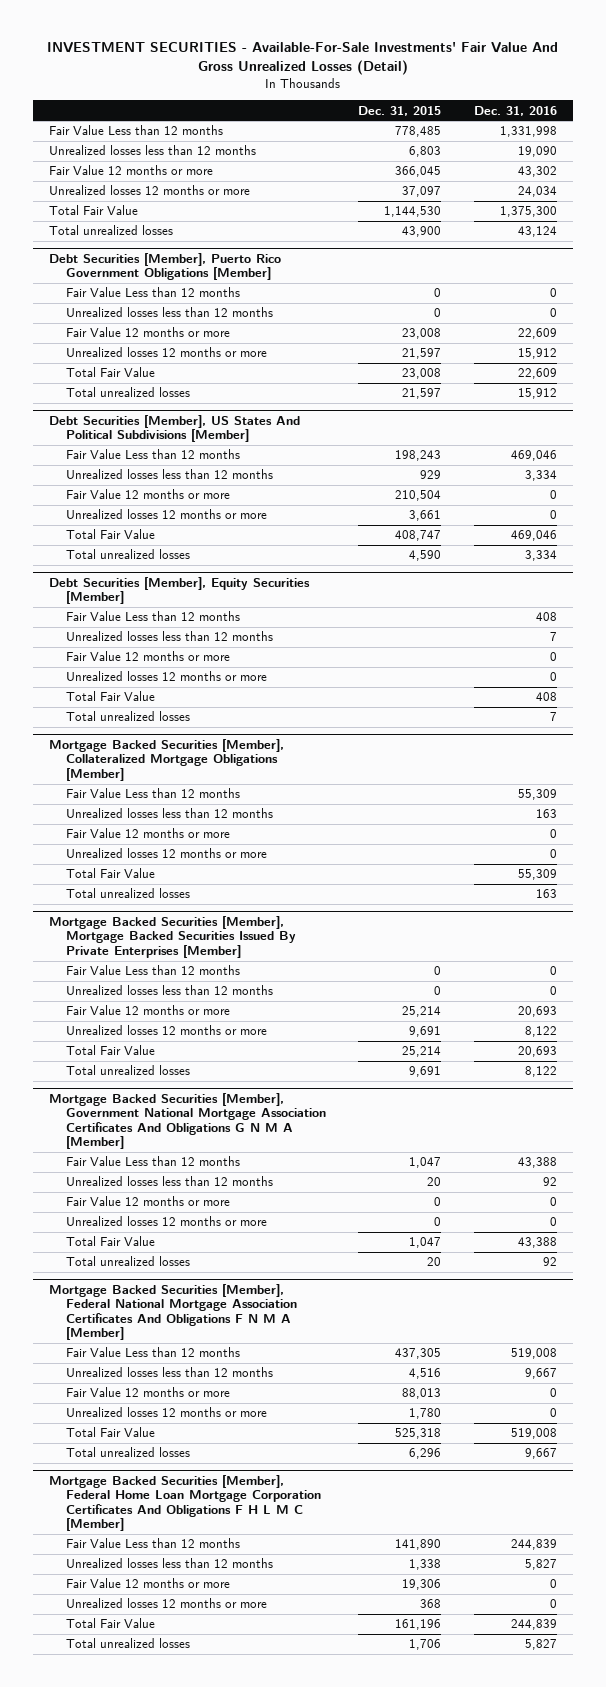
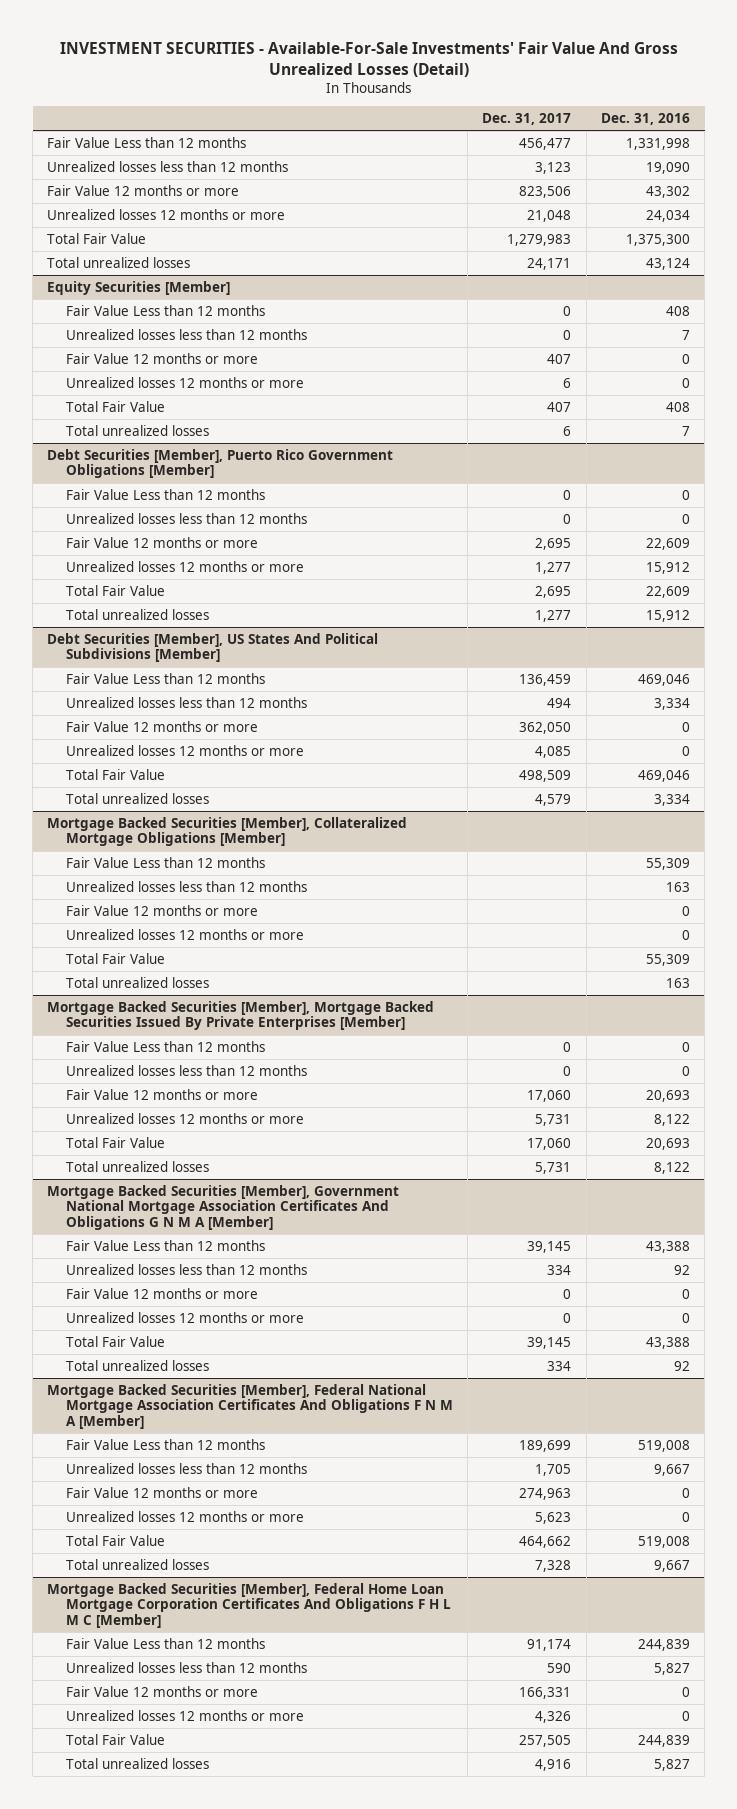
- | Dec. 31, 2015 | Dec. 31, 2016
+ | Dec. 31, 2017 | Dec. 31, 2016
+ Equity Securities [Member]
+ Fair Value Less than 12 months | 0 | 408
+ Unrealized losses less than 12 months | 0 | 7
+ Fair Value 12 months or more | 407 | 0
+ Unrealized losses 12 months or more | 6 | 0
+ Total Fair Value | 407 | 408
+ Total unrealized losses | 6 | 7
- Debt Securities [Member], Equity Securities [Member]
- Fair Value Less than 12 months | | 408
- Unrealized losses less than 12 months | | 7
- Fair Value 12 months or more | | 0
- Unrealized losses 12 months or more | | 0
- Total Fair Value | | 408
- Total unrealized losses | | 7

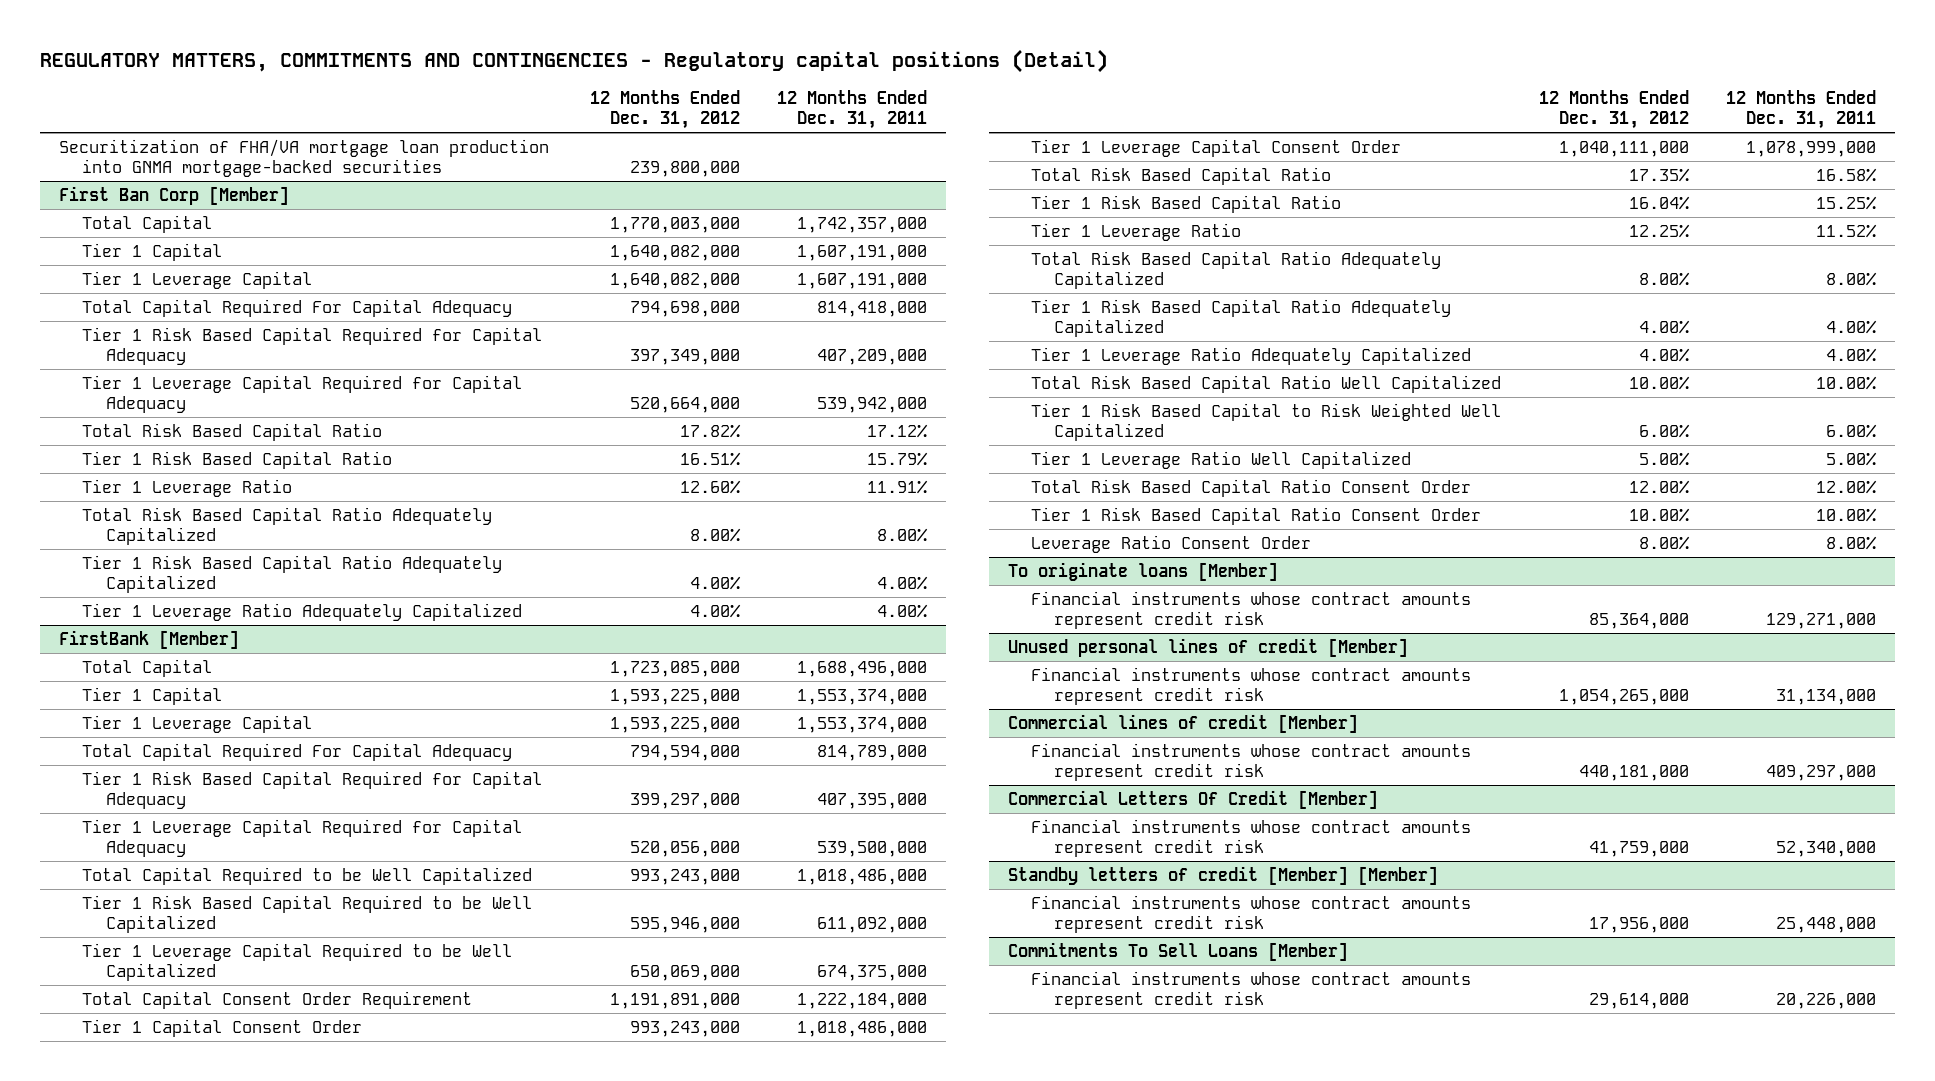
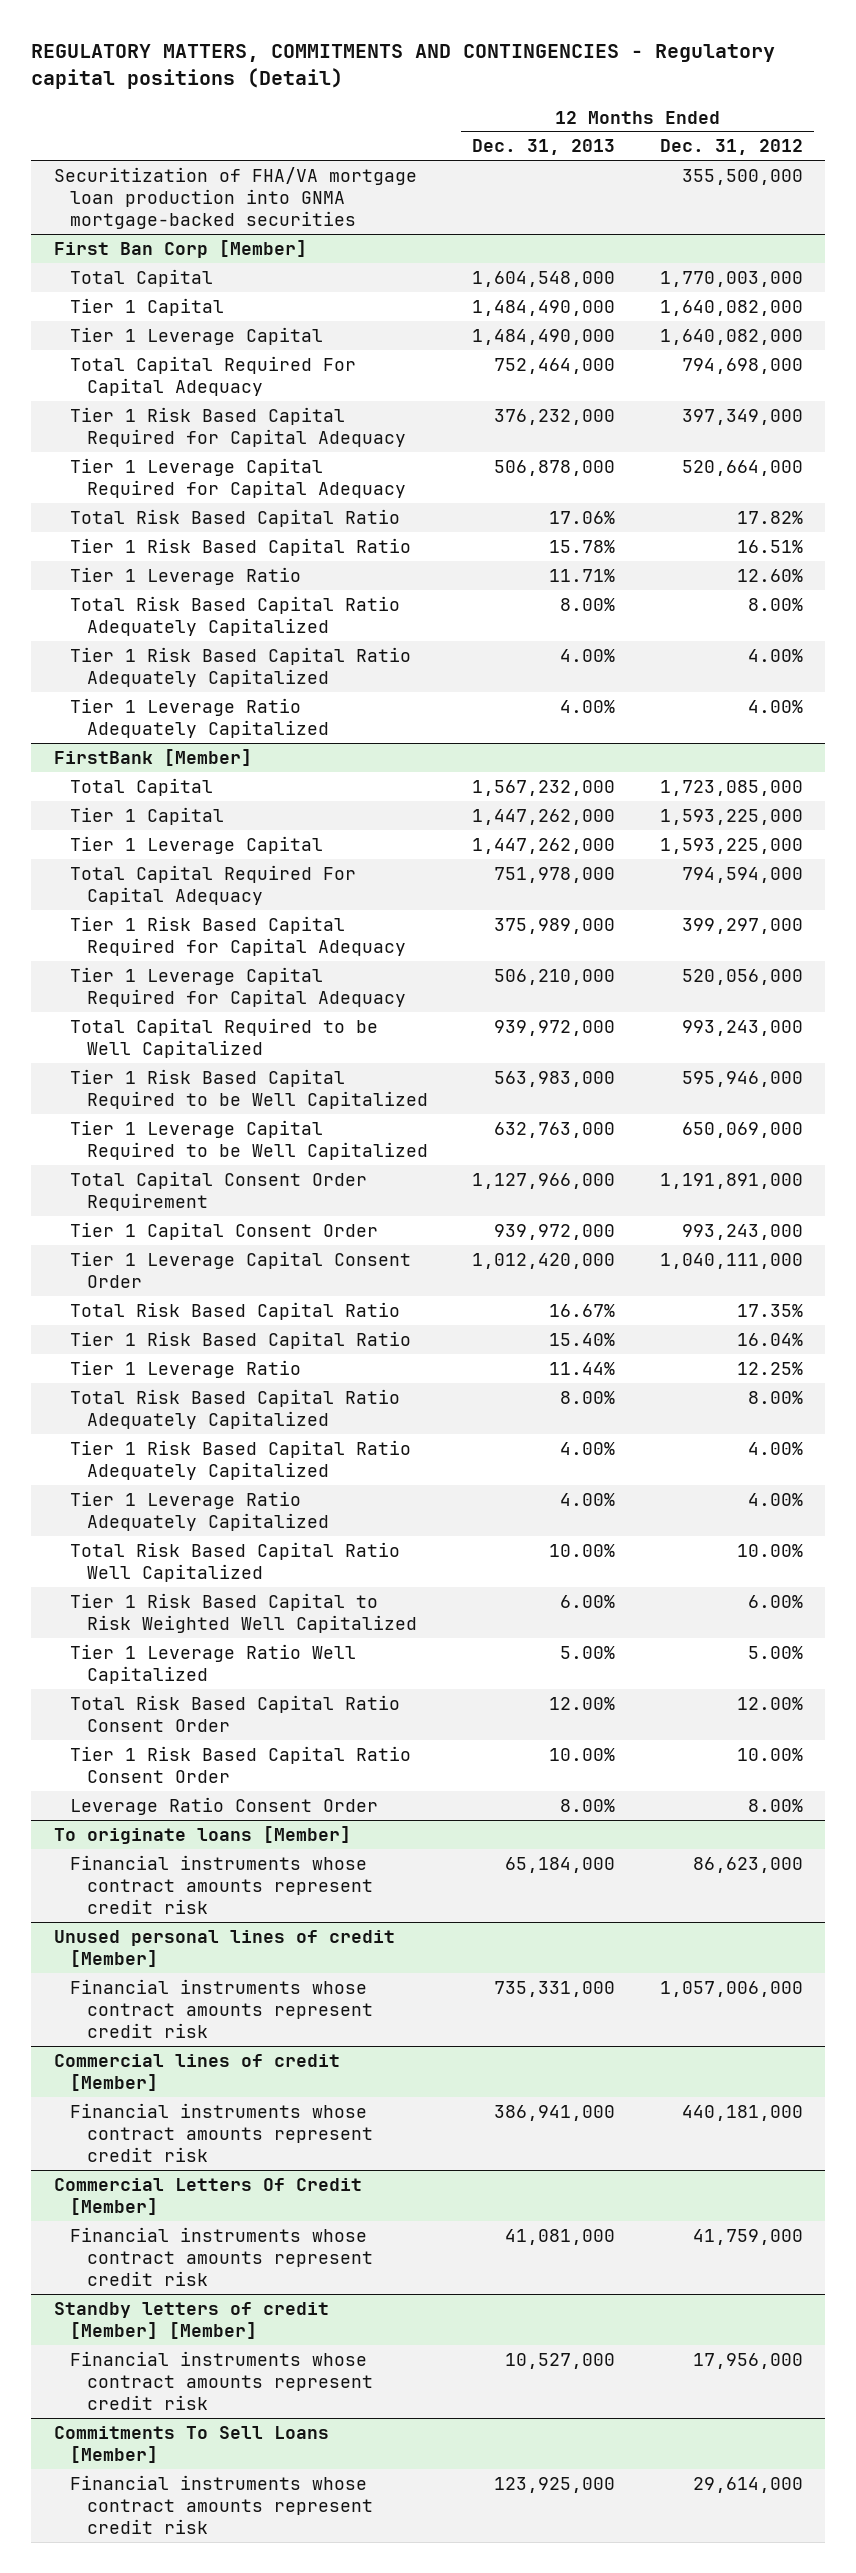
- | 12 Months Ended Dec. 31, 2012 | 12 Months Ended Dec. 31, 2011
+ | 12 Months Ended Dec. 31, 2013 | 12 Months Ended Dec. 31, 2012
- Securitization of FHA/VA mortgage loan production into GNMA mortgage-backed securities | 239,800,000 |
+ Securitization of FHA/VA mortgage loan production into GNMA mortgage-backed securities | | 355,500,000
@ To originate loans [Member]
- Financial instruments whose contract amounts represent credit risk | 85,364,000 | 129,271,000
+ Financial instruments whose contract amounts represent credit risk | 65,184,000 | 86,623,000
@ Unused personal lines of credit [Member]
- Financial instruments whose contract amounts represent credit risk | 1,054,265,000 | 31,134,000
+ Financial instruments whose contract amounts represent credit risk | 735,331,000 | 1,057,006,000

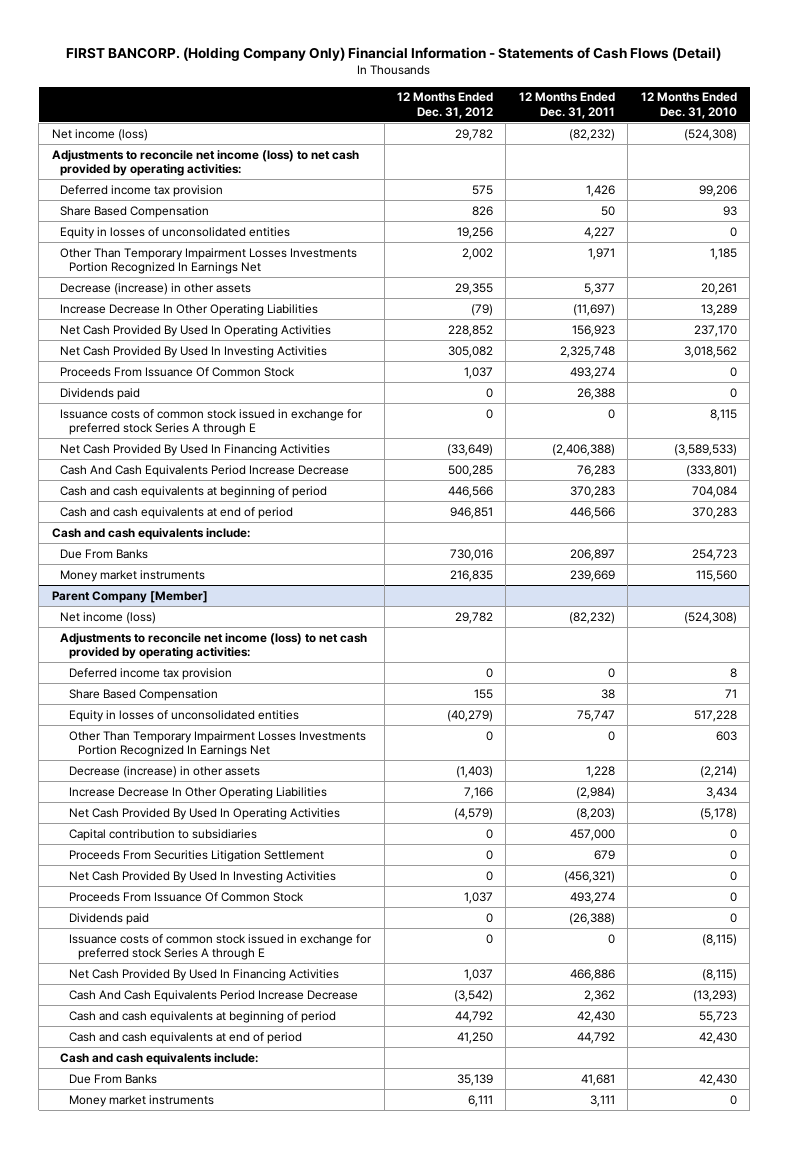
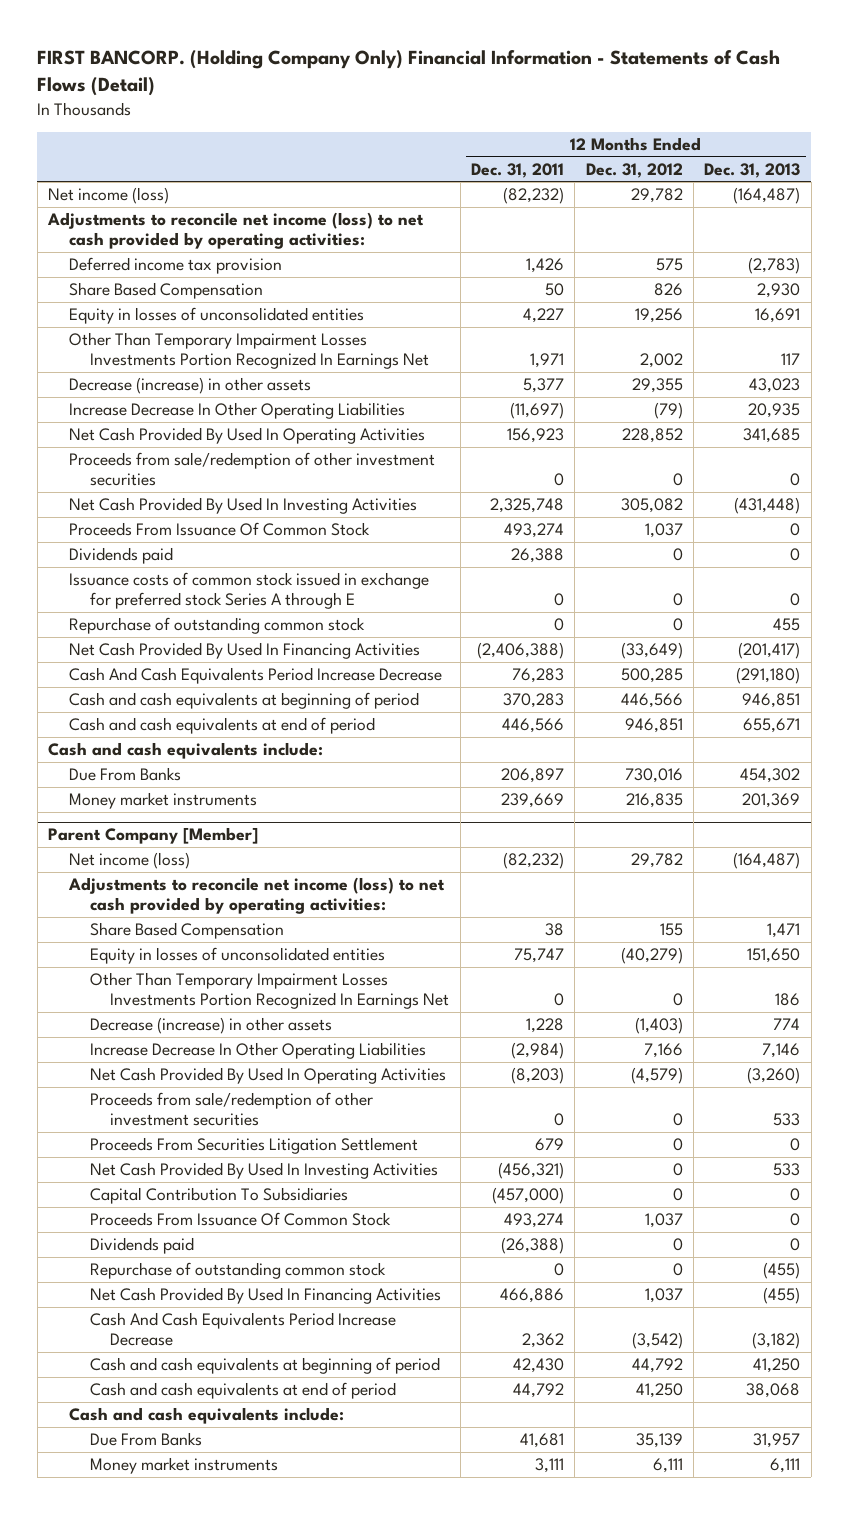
- | 12 Months Ended Dec. 31, 2012 | 12 Months Ended Dec. 31, 2011 | 12 Months Ended Dec. 31, 2010
+ | 12 Months Ended Dec. 31, 2011 | 12 Months Ended Dec. 31, 2012 | 12 Months Ended Dec. 31, 2013
+ Proceeds from sale/redemption of other investment securities | 0 | 0 | 0
+ Repurchase of outstanding common stock | 0 | 0 | 455
@ Parent Company [Member]
- Deferred income tax provision | 0 | 0 | 8
- Capital contribution to subsidiaries | 0 | 457,000 | 0
+ Proceeds from sale/redemption of other investment securities | 0 | 0 | 533
+ Capital Contribution To Subsidiaries | (457,000) | 0 | 0
- Issuance costs of common stock issued in exchange for preferred stock Series A through E | 0 | 0 | (8,115)
+ Repurchase of outstanding common stock | 0 | 0 | (455)

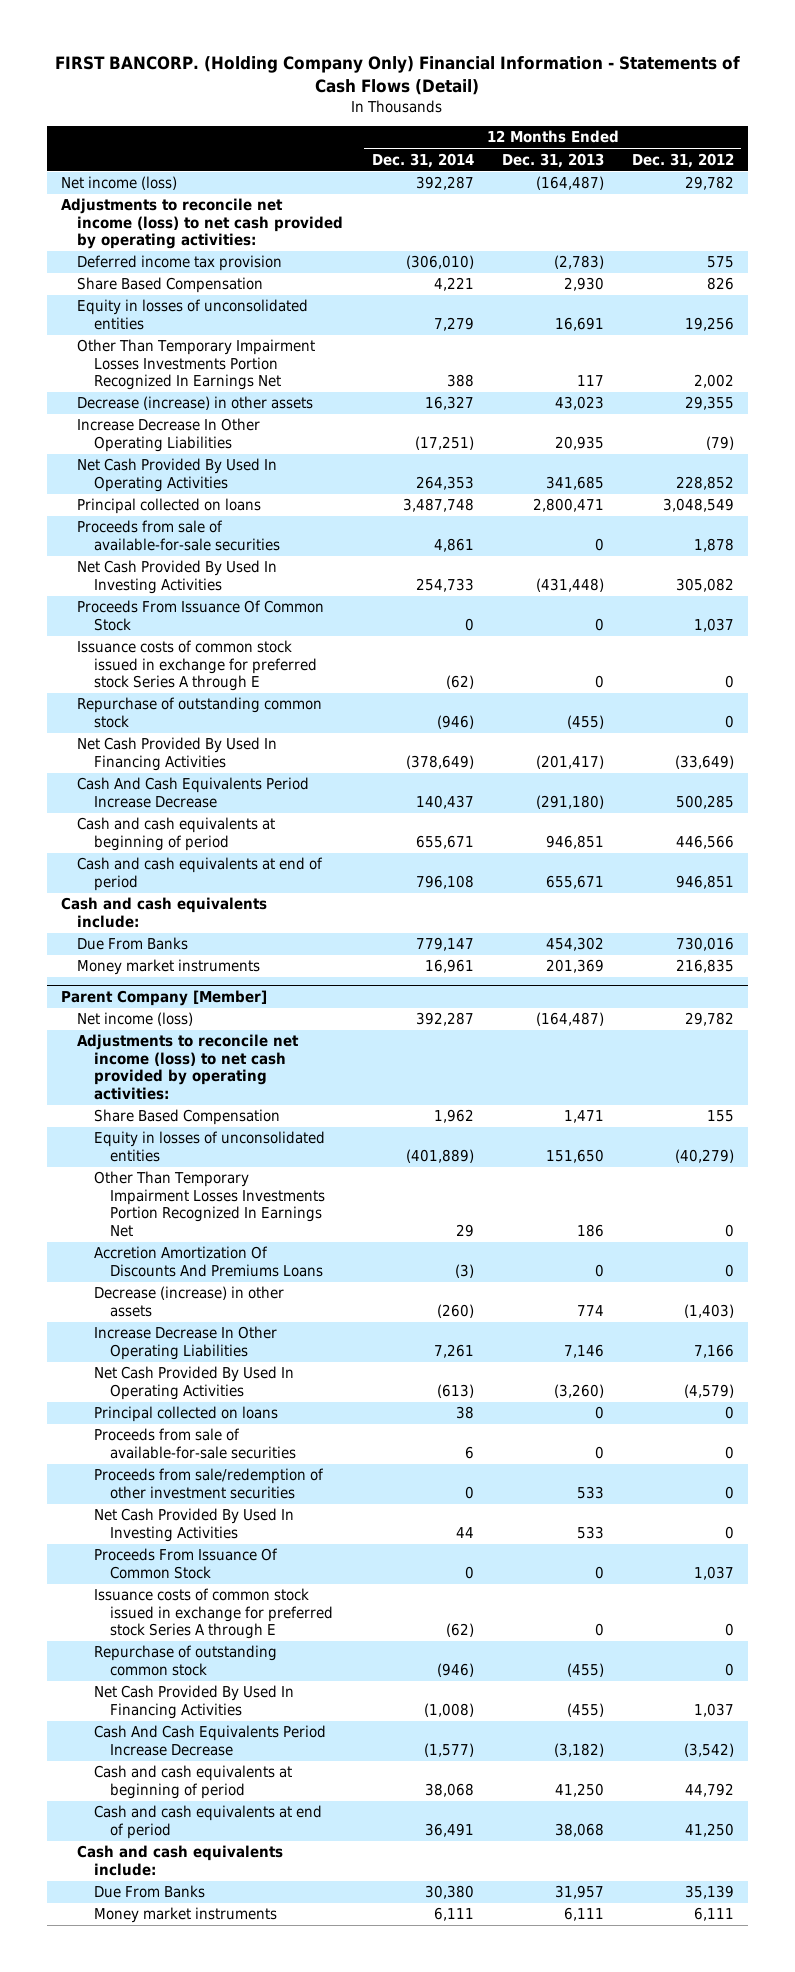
- | 12 Months Ended Dec. 31, 2011 | 12 Months Ended Dec. 31, 2012 | 12 Months Ended Dec. 31, 2013
+ | 12 Months Ended Dec. 31, 2014 | 12 Months Ended Dec. 31, 2013 | 12 Months Ended Dec. 31, 2012
- Proceeds from sale/redemption of other investment securities | 0 | 0 | 0
+ Principal collected on loans | 3,487,748 | 2,800,471 | 3,048,549
+ Proceeds from sale of available-for-sale securities | 4,861 | 0 | 1,878
- Dividends paid | 26,388 | 0 | 0
- Repurchase of outstanding common stock | 0 | 0 | 455
+ Repurchase of outstanding common stock | (946) | (455) | 0
@ Parent Company [Member]
+ Accretion Amortization Of Discounts And Premiums Loans | (3) | 0 | 0
+ Principal collected on loans | 38 | 0 | 0
+ Proceeds from sale of available-for-sale securities | 6 | 0 | 0
- Proceeds From Securities Litigation Settlement | 679 | 0 | 0
- Capital Contribution To Subsidiaries | (457,000) | 0 | 0
- Dividends paid | (26,388) | 0 | 0
+ Issuance costs of common stock issued in exchange for preferred stock Series A through E | (62) | 0 | 0

